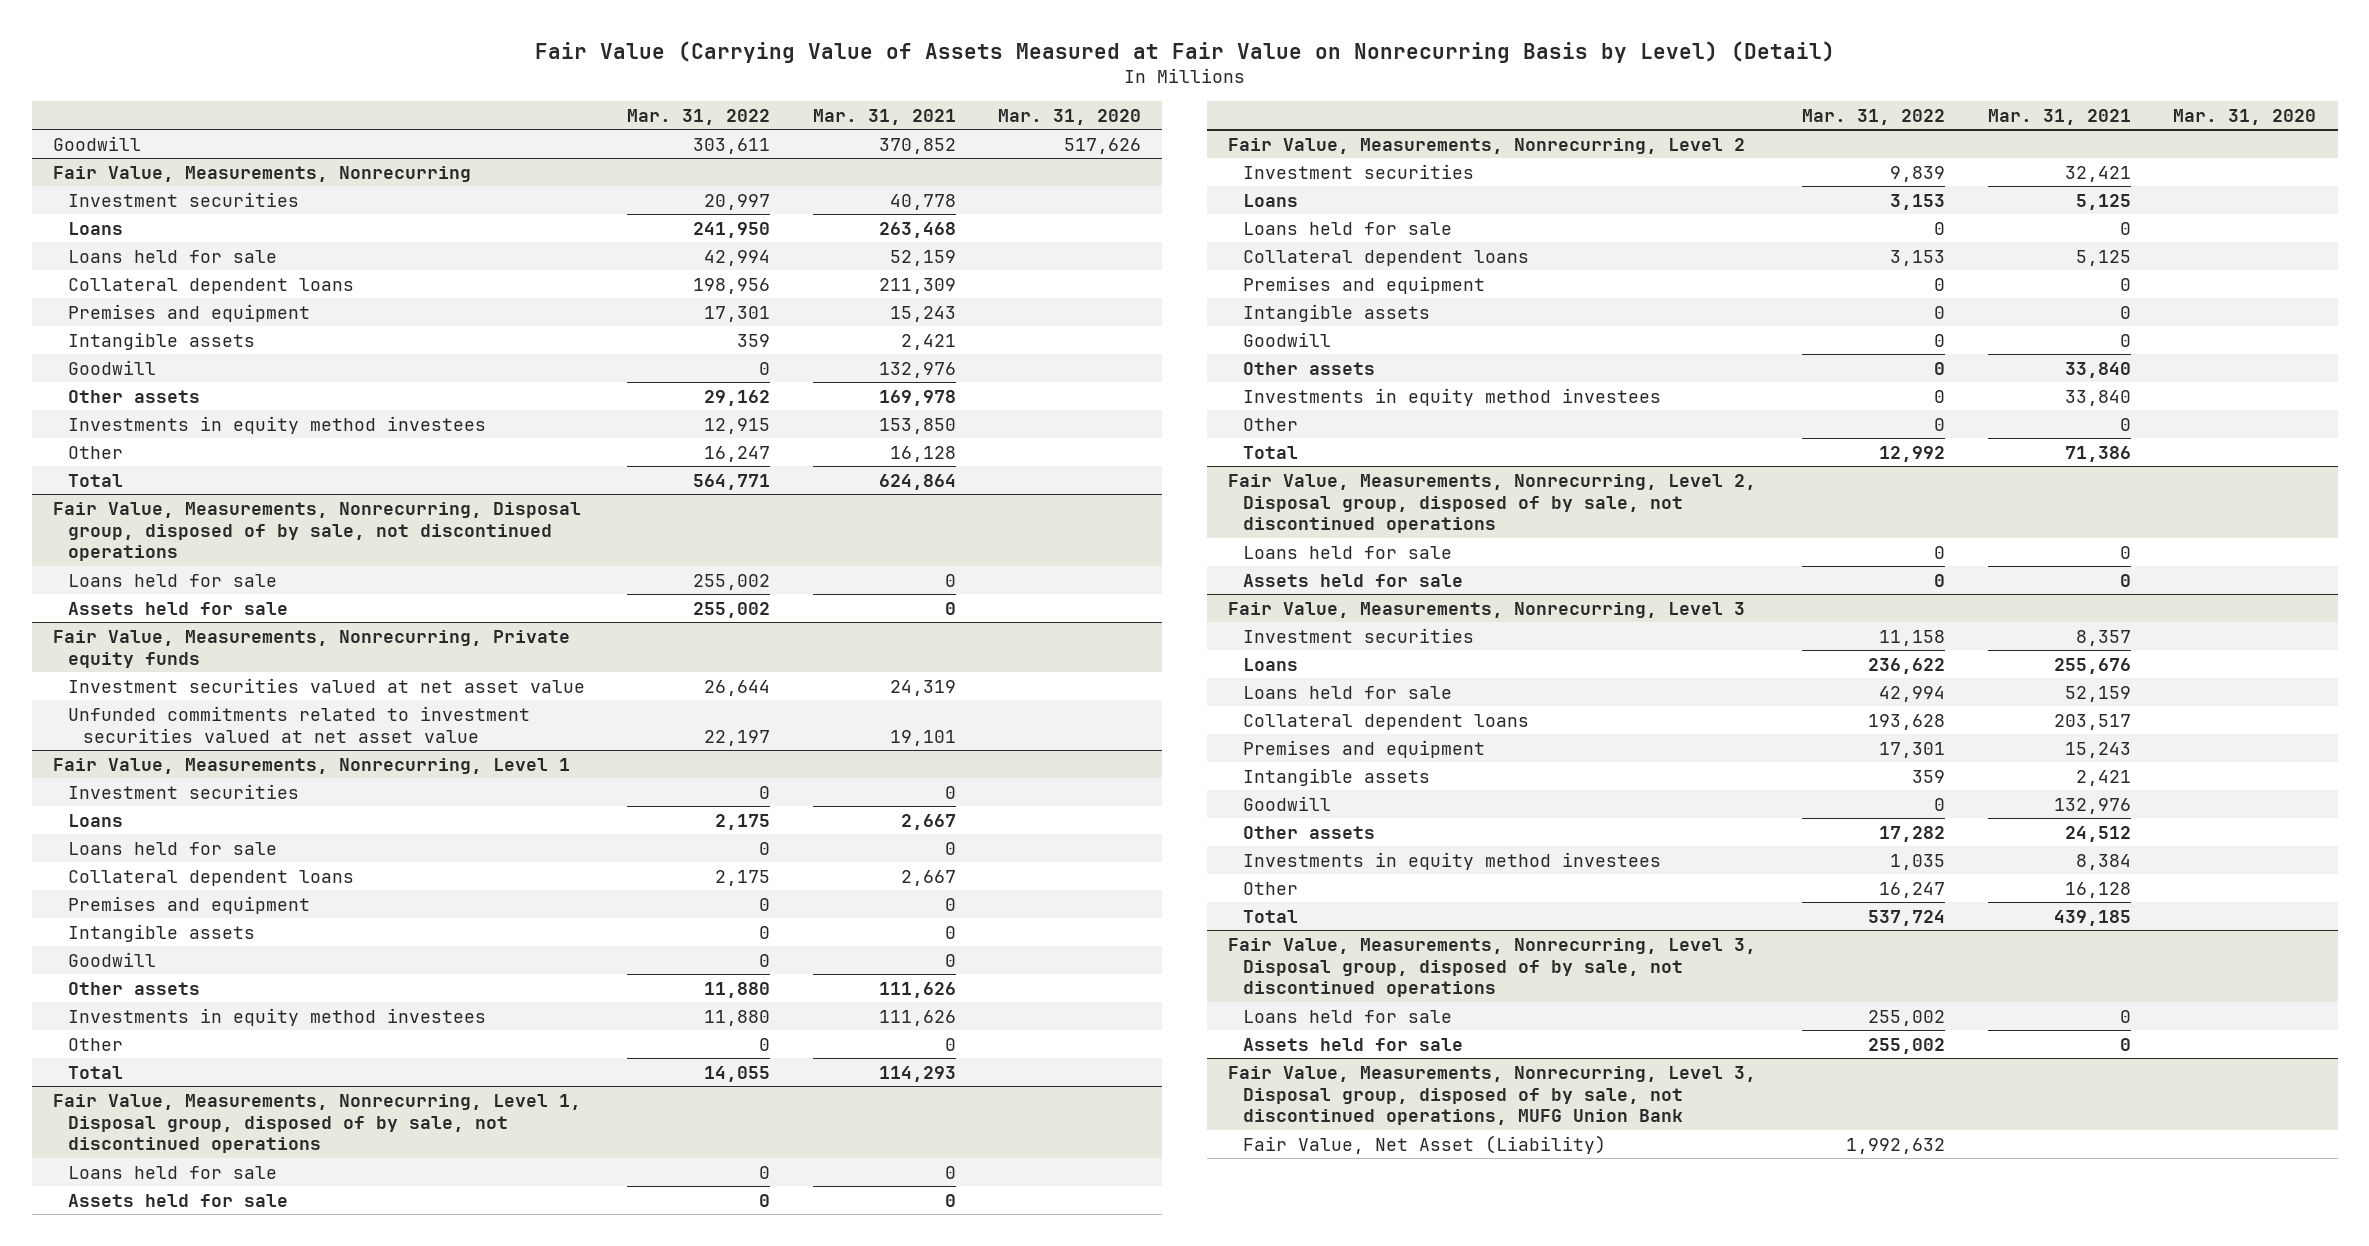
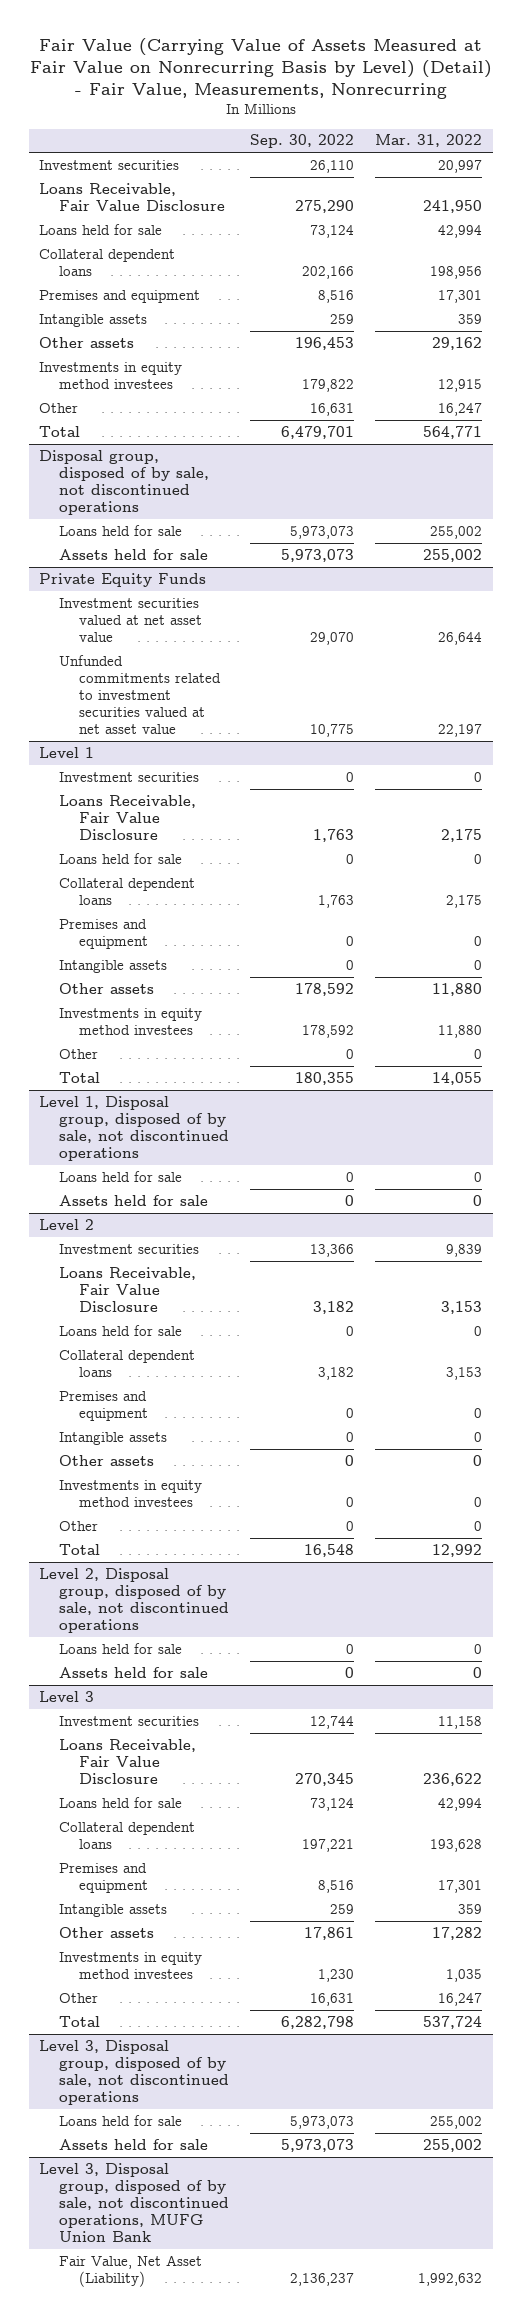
- Fair Value (Carrying Value of Assets Measured at Fair Value on Nonrecurring Basis by Level) (Detail)
+ Fair Value (Carrying Value of Assets Measured at Fair Value on Nonrecurring Basis by Level) (Detail) - Fair Value, Measurements, Nonrecurring
- | Mar. 31, 2022 | Mar. 31, 2021 | Mar. 31, 2020
+ | Sep. 30, 2022 | Mar. 31, 2022
- Goodwill | 303,611 | 370,852 | 517,626
- Fair Value, Measurements, Nonrecurring
- Loans | 241,950 | 263,468 |
+ Loans Receivable, Fair Value Disclosure | 275,290 | 241,950
- Goodwill | 0 | 132,976 |
- Fair Value, Measurements, Nonrecurring, Disposal group, disposed of by sale, not discontinued operations
+ Disposal group, disposed of by sale, not discontinued operations
- Fair Value, Measurements, Nonrecurring, Private equity funds
+ Private Equity Funds
- Fair Value, Measurements, Nonrecurring, Level 1
+ Level 1
- Loans | 2,175 | 2,667 |
+ Loans Receivable, Fair Value Disclosure | 1,763 | 2,175
- Goodwill | 0 | 0 |
- Fair Value, Measurements, Nonrecurring, Level 1, Disposal group, disposed of by sale, not discontinued operations
+ Level 1, Disposal group, disposed of by sale, not discontinued operations
- Fair Value, Measurements, Nonrecurring, Level 2
+ Level 2
- Loans | 3,153 | 5,125 |
+ Loans Receivable, Fair Value Disclosure | 3,182 | 3,153
- Goodwill | 0 | 0 |
- Fair Value, Measurements, Nonrecurring, Level 2, Disposal group, disposed of by sale, not discontinued operations
+ Level 2, Disposal group, disposed of by sale, not discontinued operations
- Fair Value, Measurements, Nonrecurring, Level 3
+ Level 3
- Loans | 236,622 | 255,676 |
+ Loans Receivable, Fair Value Disclosure | 270,345 | 236,622
- Goodwill | 0 | 132,976 |
- Fair Value, Measurements, Nonrecurring, Level 3, Disposal group, disposed of by sale, not discontinued operations
+ Level 3, Disposal group, disposed of by sale, not discontinued operations
- Fair Value, Measurements, Nonrecurring, Level 3, Disposal group, disposed of by sale, not discontinued operations, MUFG Union Bank
+ Level 3, Disposal group, disposed of by sale, not discontinued operations, MUFG Union Bank

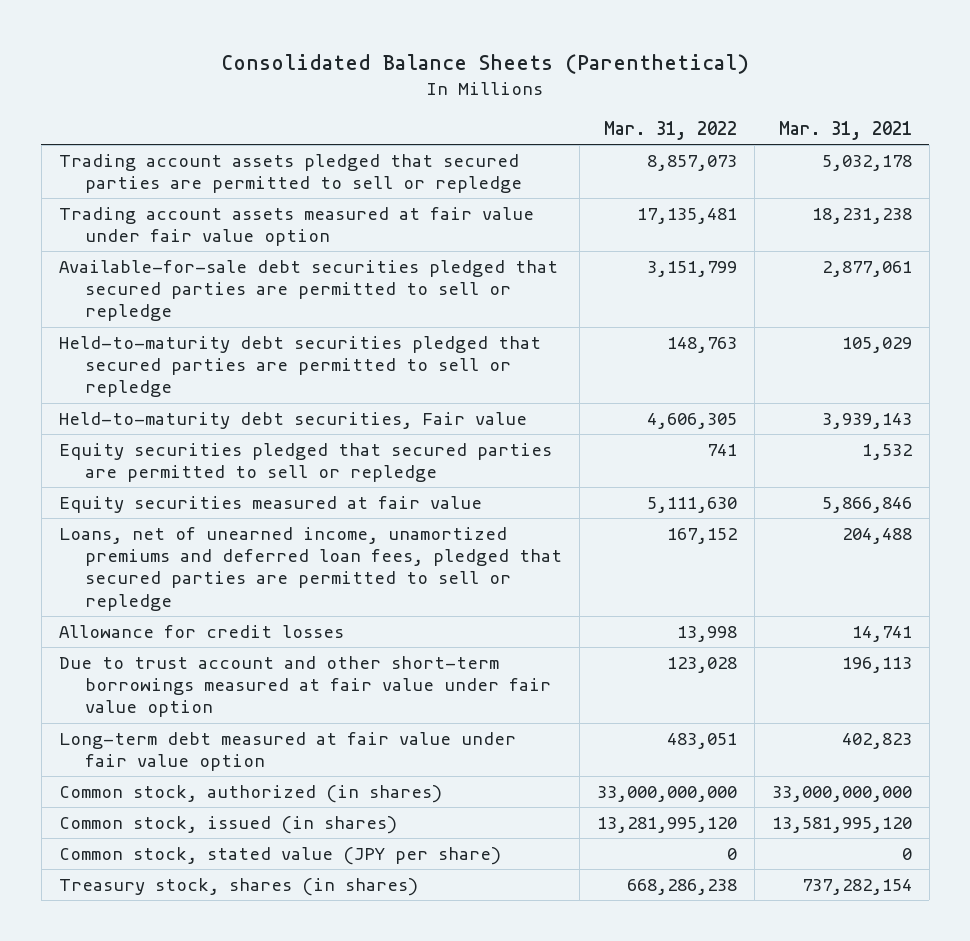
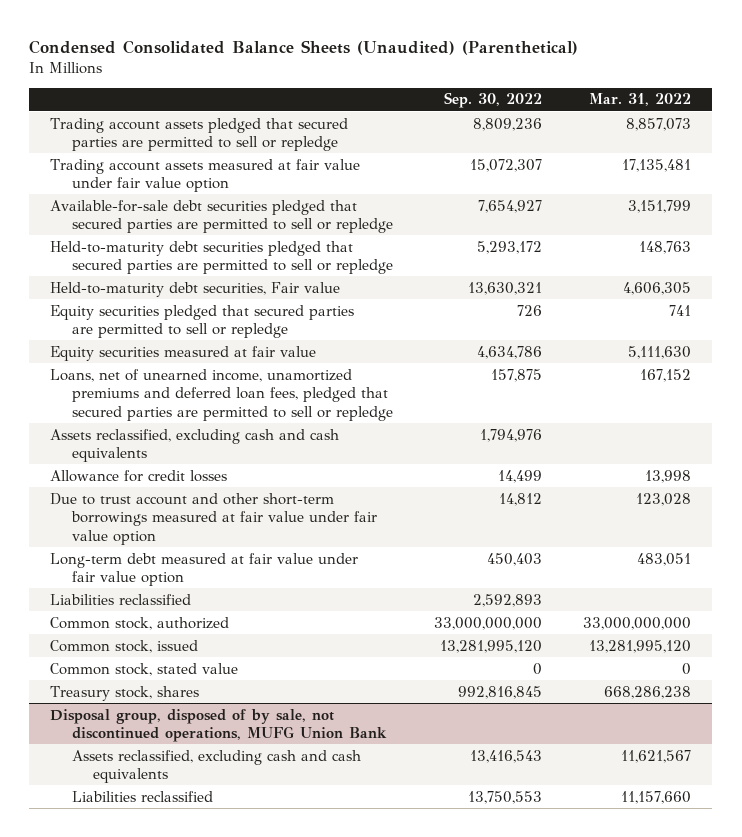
- Consolidated Balance Sheets (Parenthetical)
+ Condensed Consolidated Balance Sheets (Unaudited) (Parenthetical)
- | Mar. 31, 2022 | Mar. 31, 2021
+ | Sep. 30, 2022 | Mar. 31, 2022
+ Assets reclassified, excluding cash and cash equivalents | 1,794,976 |
- Common stock, authorized (in shares) | 33,000,000,000 | 33,000,000,000
- Common stock, issued (in shares) | 13,281,995,120 | 13,581,995,120
- Common stock, stated value (JPY per share) | 0 | 0
- Treasury stock, shares (in shares) | 668,286,238 | 737,282,154
+ Liabilities reclassified | 2,592,893 |
+ Common stock, authorized | 33,000,000,000 | 33,000,000,000
+ Common stock, issued | 13,281,995,120 | 13,281,995,120
+ Common stock, stated value | 0 | 0
+ Treasury stock, shares | 992,816,845 | 668,286,238
+ Disposal group, disposed of by sale, not discontinued operations, MUFG Union Bank
+ Assets reclassified, excluding cash and cash equivalents | 13,416,543 | 11,621,567
+ Liabilities reclassified | 13,750,553 | 11,157,660

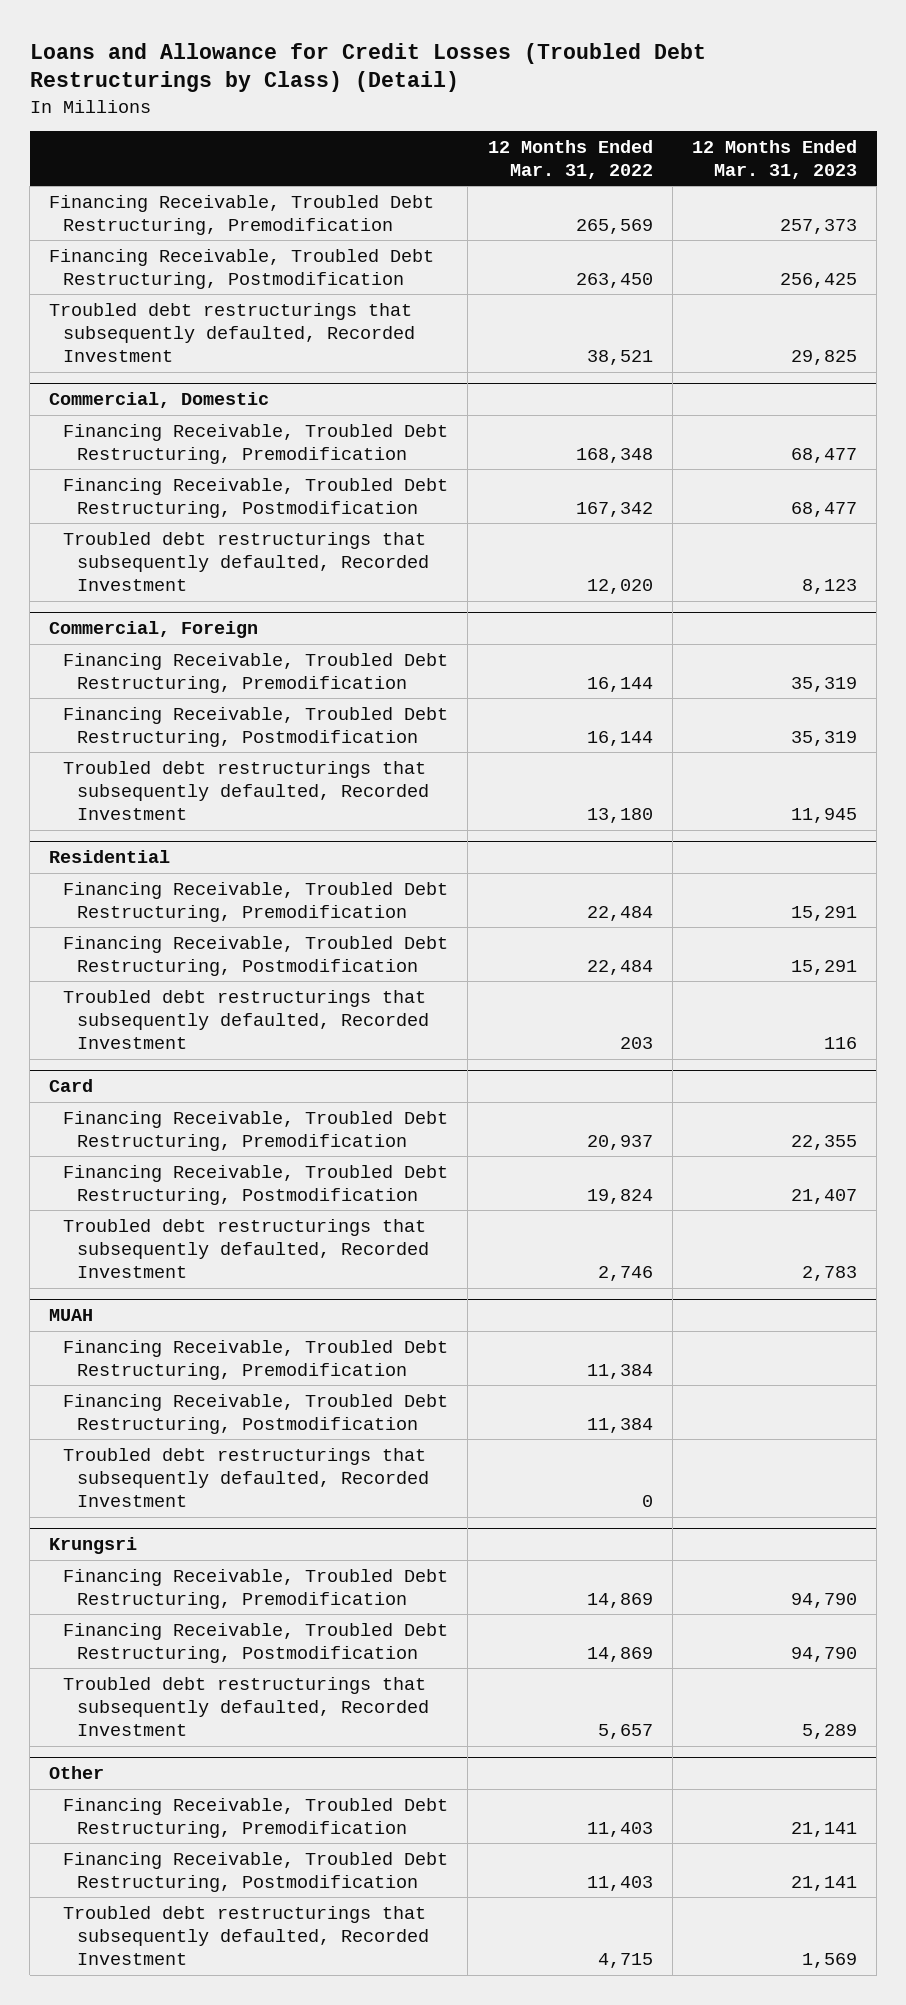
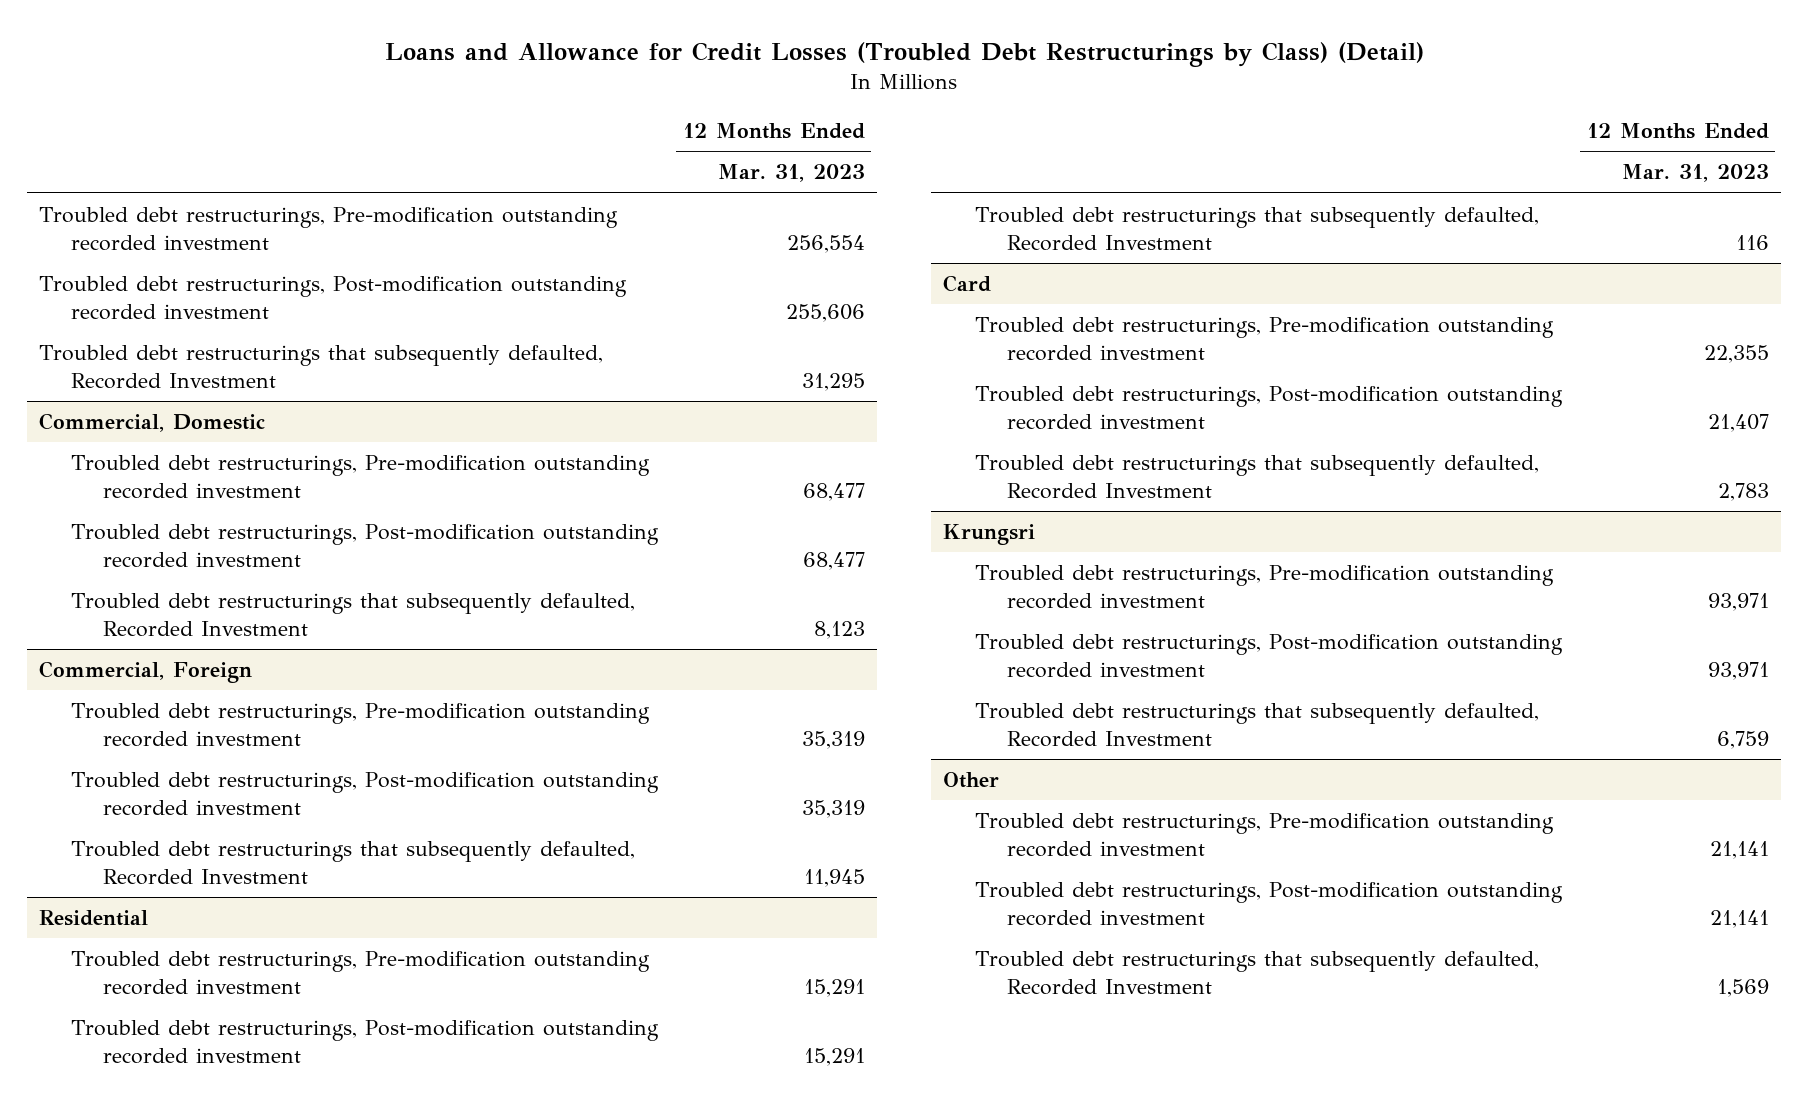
- | 12 Months Ended Mar. 31, 2022 | 12 Months Ended Mar. 31, 2023
+ | 12 Months Ended Mar. 31, 2023
- Financing Receivable, Troubled Debt Restructuring, Premodification | 265,569 | 257,373
- Financing Receivable, Troubled Debt Restructuring, Postmodification | 263,450 | 256,425
- Troubled debt restructurings that subsequently defaulted, Recorded Investment | 38,521 | 29,825
+ Troubled debt restructurings, Pre-modification outstanding recorded investment | 256,554
+ Troubled debt restructurings, Post-modification outstanding recorded investment | 255,606
+ Troubled debt restructurings that subsequently defaulted, Recorded Investment | 31,295
@ Commercial, Domestic
- Financing Receivable, Troubled Debt Restructuring, Premodification | 168,348 | 68,477
- Financing Receivable, Troubled Debt Restructuring, Postmodification | 167,342 | 68,477
+ Troubled debt restructurings, Pre-modification outstanding recorded investment | 68,477
+ Troubled debt restructurings, Post-modification outstanding recorded investment | 68,477
@ Commercial, Foreign
- Financing Receivable, Troubled Debt Restructuring, Premodification | 16,144 | 35,319
- Financing Receivable, Troubled Debt Restructuring, Postmodification | 16,144 | 35,319
+ Troubled debt restructurings, Pre-modification outstanding recorded investment | 35,319
+ Troubled debt restructurings, Post-modification outstanding recorded investment | 35,319
@ Residential
- Financing Receivable, Troubled Debt Restructuring, Premodification | 22,484 | 15,291
- Financing Receivable, Troubled Debt Restructuring, Postmodification | 22,484 | 15,291
+ Troubled debt restructurings, Pre-modification outstanding recorded investment | 15,291
+ Troubled debt restructurings, Post-modification outstanding recorded investment | 15,291
@ Card
- Financing Receivable, Troubled Debt Restructuring, Premodification | 20,937 | 22,355
- Financing Receivable, Troubled Debt Restructuring, Postmodification | 19,824 | 21,407
+ Troubled debt restructurings, Pre-modification outstanding recorded investment | 22,355
+ Troubled debt restructurings, Post-modification outstanding recorded investment | 21,407
- MUAH
- Financing Receivable, Troubled Debt Restructuring, Premodification | 11,384 |
- Financing Receivable, Troubled Debt Restructuring, Postmodification | 11,384 |
- Troubled debt restructurings that subsequently defaulted, Recorded Investment | 0 |
@ Krungsri
- Financing Receivable, Troubled Debt Restructuring, Premodification | 14,869 | 94,790
- Financing Receivable, Troubled Debt Restructuring, Postmodification | 14,869 | 94,790
- Troubled debt restructurings that subsequently defaulted, Recorded Investment | 5,657 | 5,289
+ Troubled debt restructurings, Pre-modification outstanding recorded investment | 93,971
+ Troubled debt restructurings, Post-modification outstanding recorded investment | 93,971
+ Troubled debt restructurings that subsequently defaulted, Recorded Investment | 6,759
@ Other
- Financing Receivable, Troubled Debt Restructuring, Premodification | 11,403 | 21,141
- Financing Receivable, Troubled Debt Restructuring, Postmodification | 11,403 | 21,141
+ Troubled debt restructurings, Pre-modification outstanding recorded investment | 21,141
+ Troubled debt restructurings, Post-modification outstanding recorded investment | 21,141

